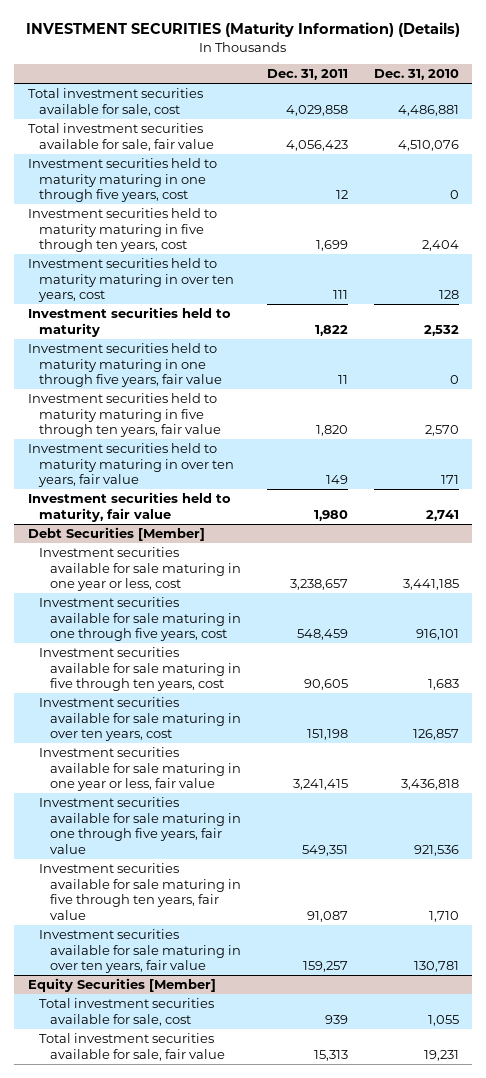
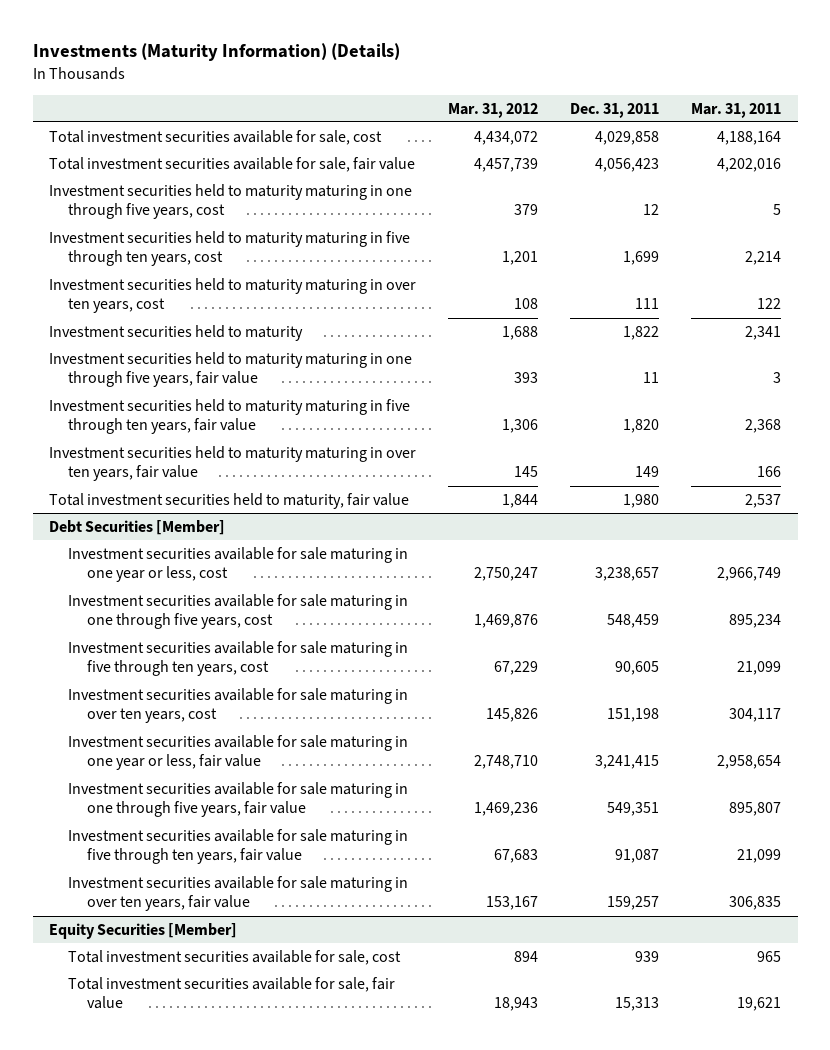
- INVESTMENT SECURITIES (Maturity Information) (Details)
+ Investments (Maturity Information) (Details)
- | Dec. 31, 2011 | Dec. 31, 2010
+ | Mar. 31, 2012 | Dec. 31, 2011 | Mar. 31, 2011
- Investment securities held to maturity, fair value | 1,980 | 2,741
+ Total investment securities held to maturity, fair value | 1,844 | 1,980 | 2,537

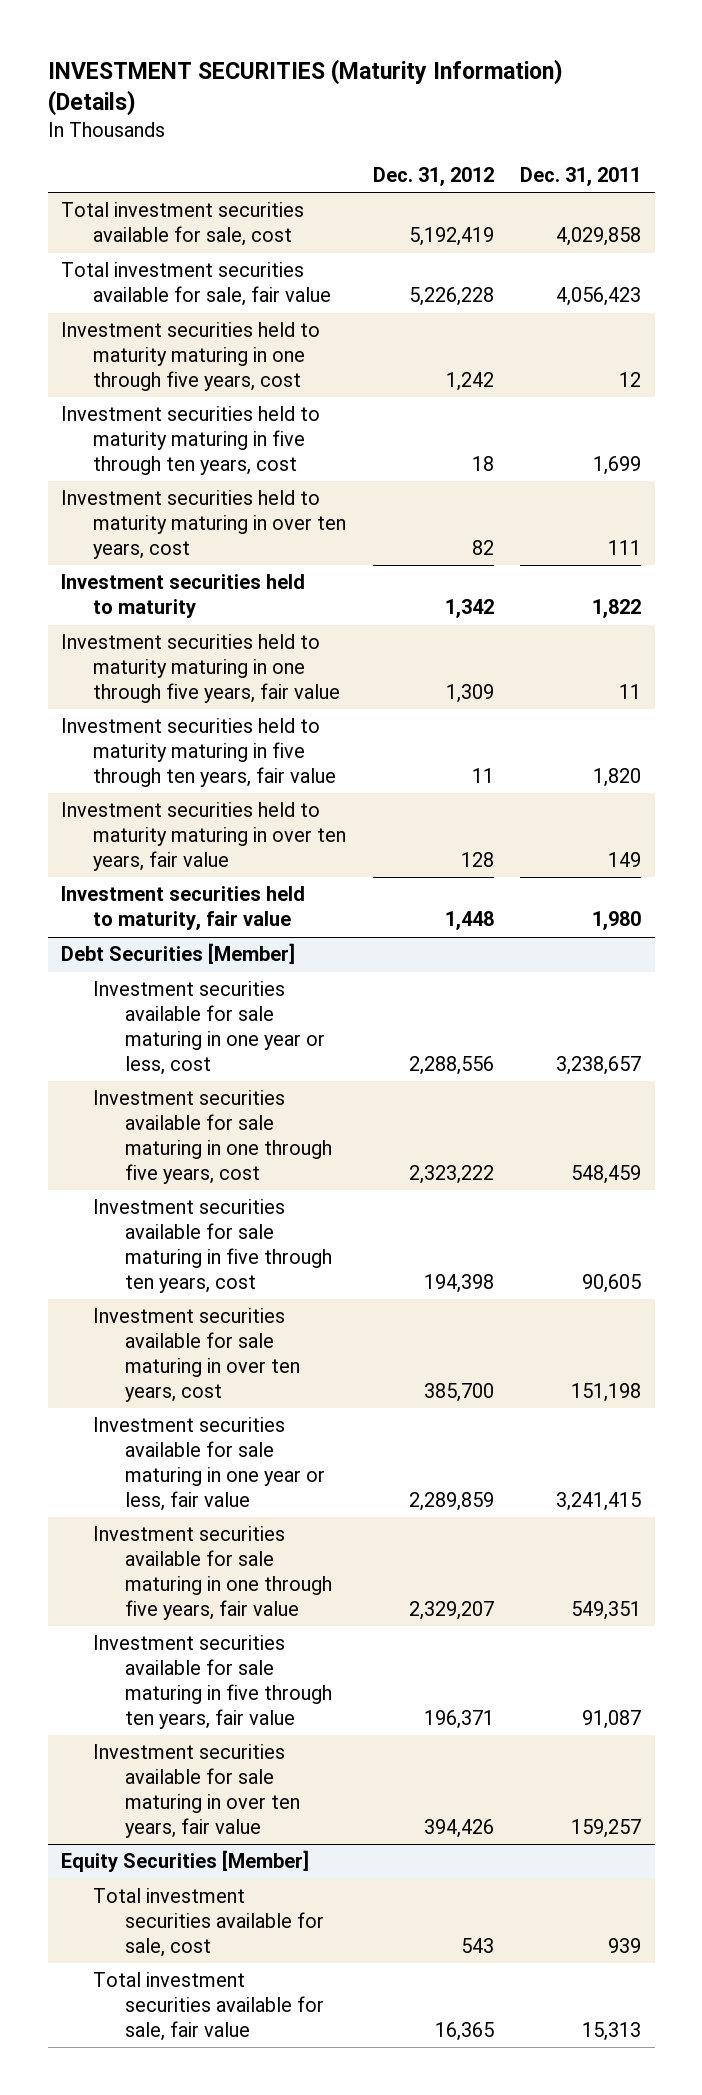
- Investments (Maturity Information) (Details)
+ INVESTMENT SECURITIES (Maturity Information) (Details)
- | Mar. 31, 2012 | Dec. 31, 2011 | Mar. 31, 2011
+ | Dec. 31, 2012 | Dec. 31, 2011
- Total investment securities held to maturity, fair value | 1,844 | 1,980 | 2,537
+ Investment securities held to maturity, fair value | 1,448 | 1,980

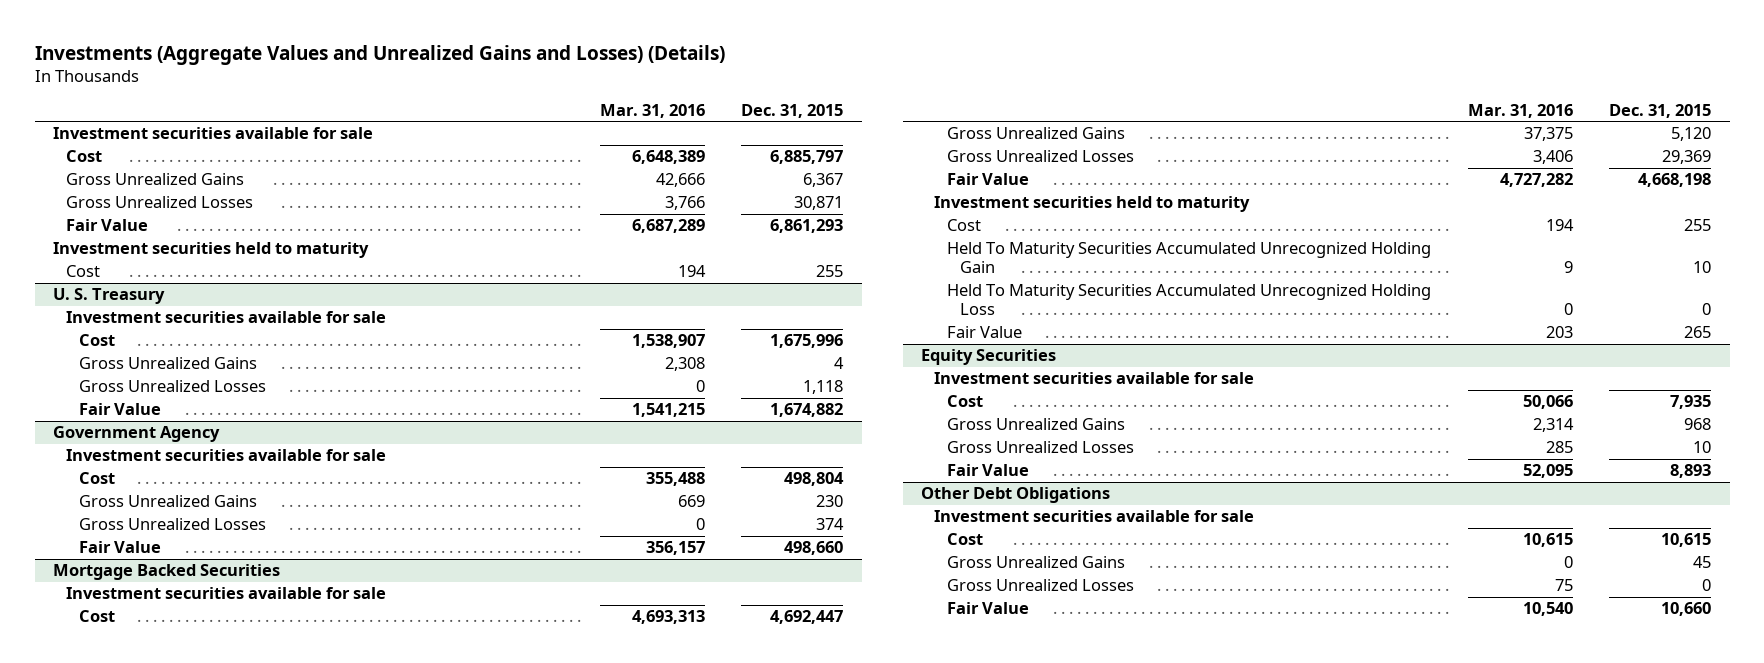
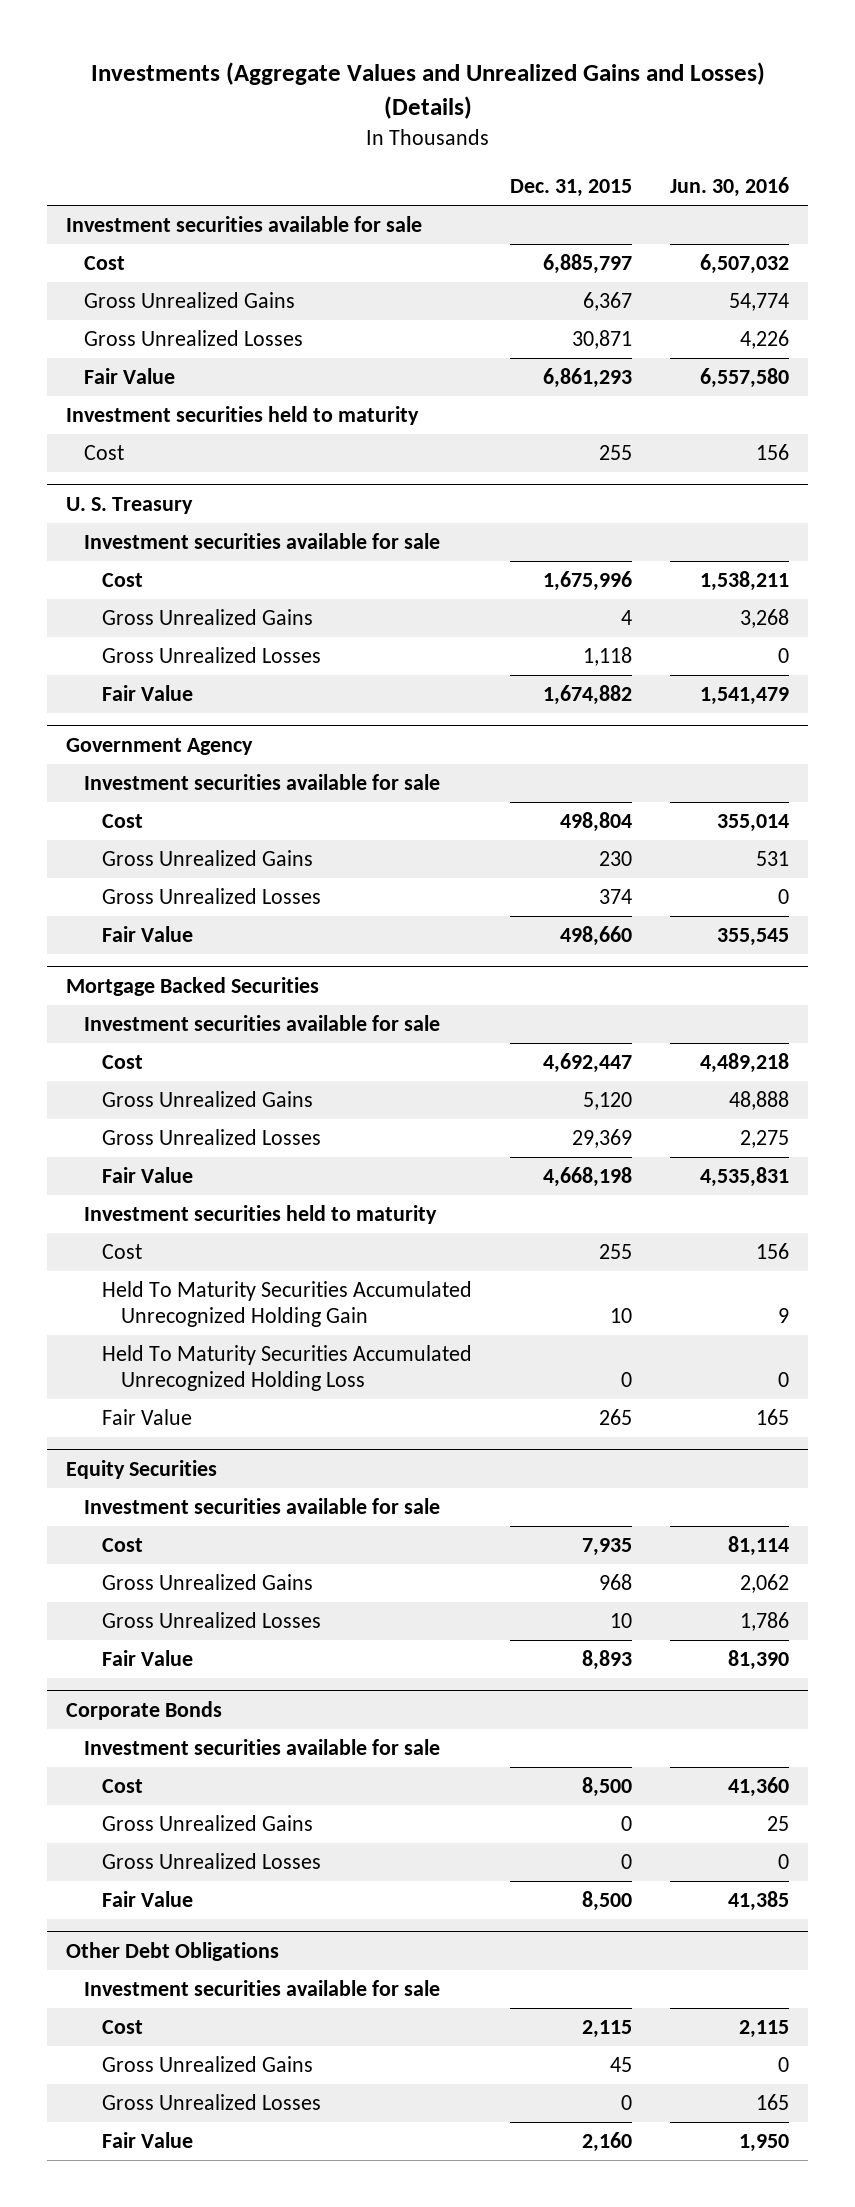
- | Mar. 31, 2016 | Dec. 31, 2015
+ | Dec. 31, 2015 | Jun. 30, 2016
+ Corporate Bonds
+ Investment securities available for sale
+ Cost | 8,500 | 41,360
+ Gross Unrealized Gains | 0 | 25
+ Gross Unrealized Losses | 0 | 0
+ Fair Value | 8,500 | 41,385
@ Other Debt Obligations
- Cost | 10,615 | 10,615
+ Cost | 2,115 | 2,115
- Fair Value | 10,540 | 10,660
+ Fair Value | 2,160 | 1,950

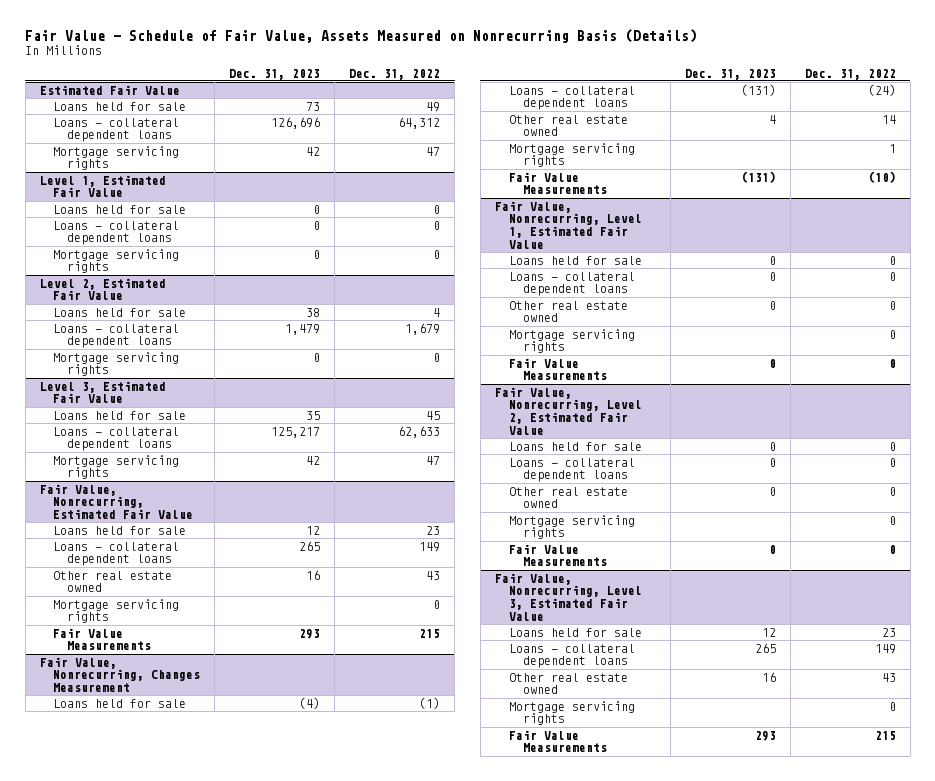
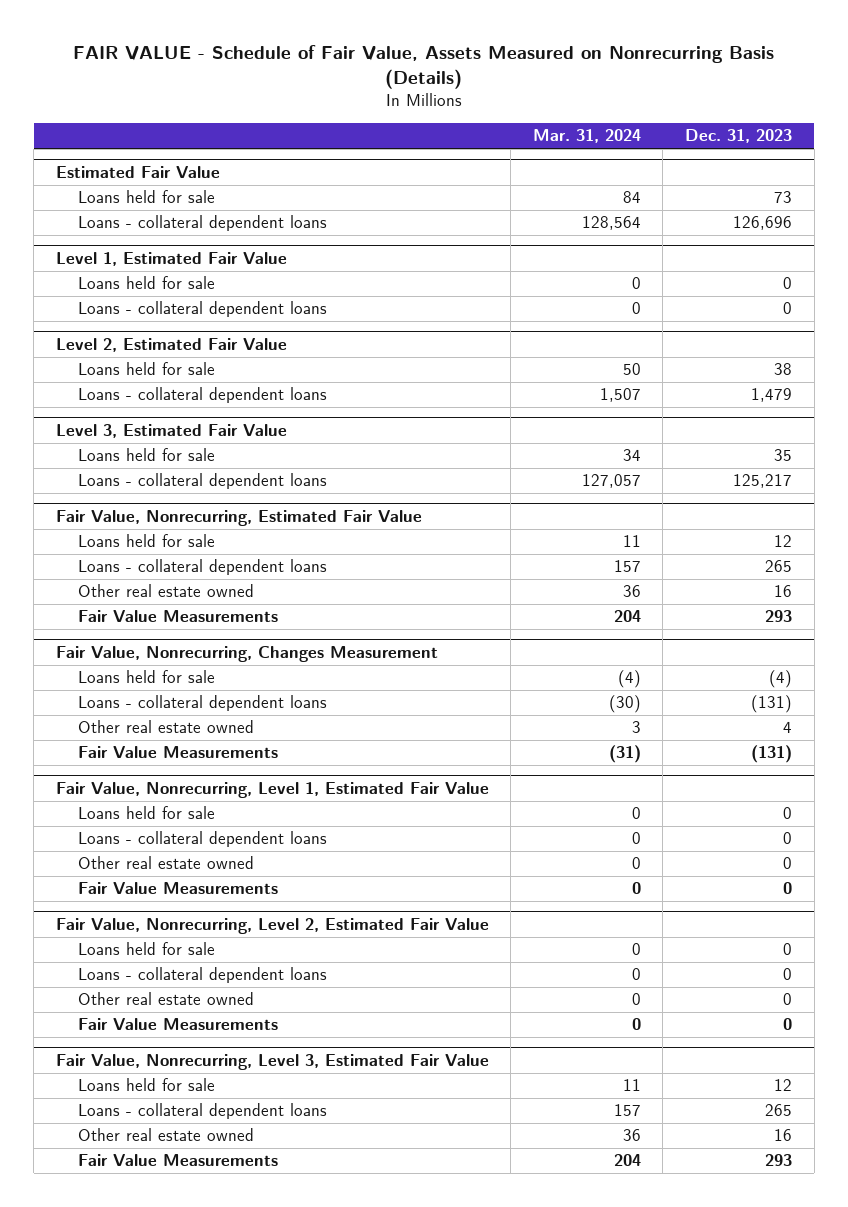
- Fair Value - Schedule of Fair Value, Assets Measured on Nonrecurring Basis (Details)
+ FAIR VALUE - Schedule of Fair Value, Assets Measured on Nonrecurring Basis (Details)
- | Dec. 31, 2023 | Dec. 31, 2022
+ | Mar. 31, 2024 | Dec. 31, 2023
@ Estimated Fair Value
- Mortgage servicing rights | 42 | 47
@ Level 1, Estimated Fair Value
- Mortgage servicing rights | 0 | 0
@ Level 2, Estimated Fair Value
- Mortgage servicing rights | 0 | 0
@ Level 3, Estimated Fair Value
- Mortgage servicing rights | 42 | 47
@ Fair Value, Nonrecurring, Estimated Fair Value
- Mortgage servicing rights | | 0
@ Fair Value, Nonrecurring, Changes Measurement
- Mortgage servicing rights | | 1
@ Fair Value, Nonrecurring, Level 1, Estimated Fair Value
- Mortgage servicing rights | | 0
@ Fair Value, Nonrecurring, Level 2, Estimated Fair Value
- Mortgage servicing rights | | 0
@ Fair Value, Nonrecurring, Level 3, Estimated Fair Value
- Mortgage servicing rights | | 0

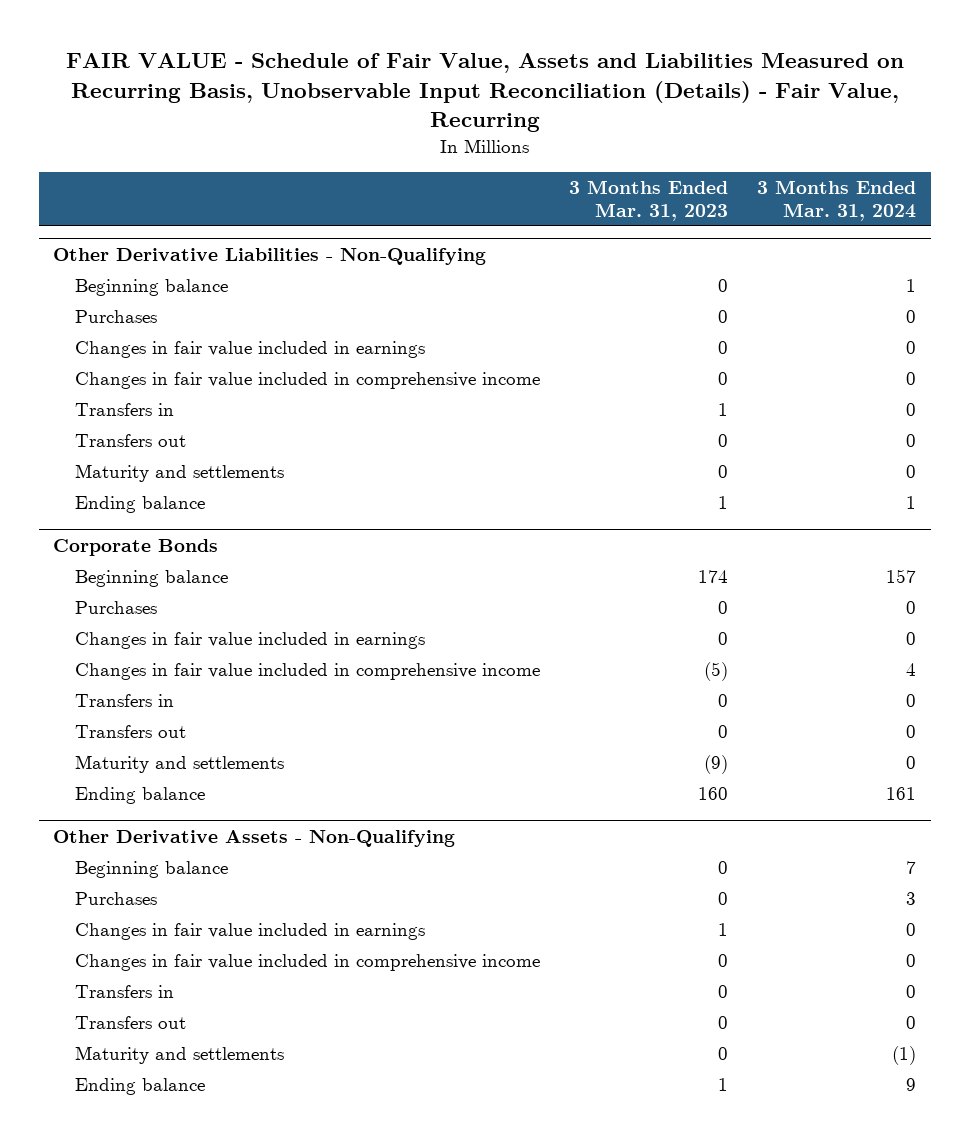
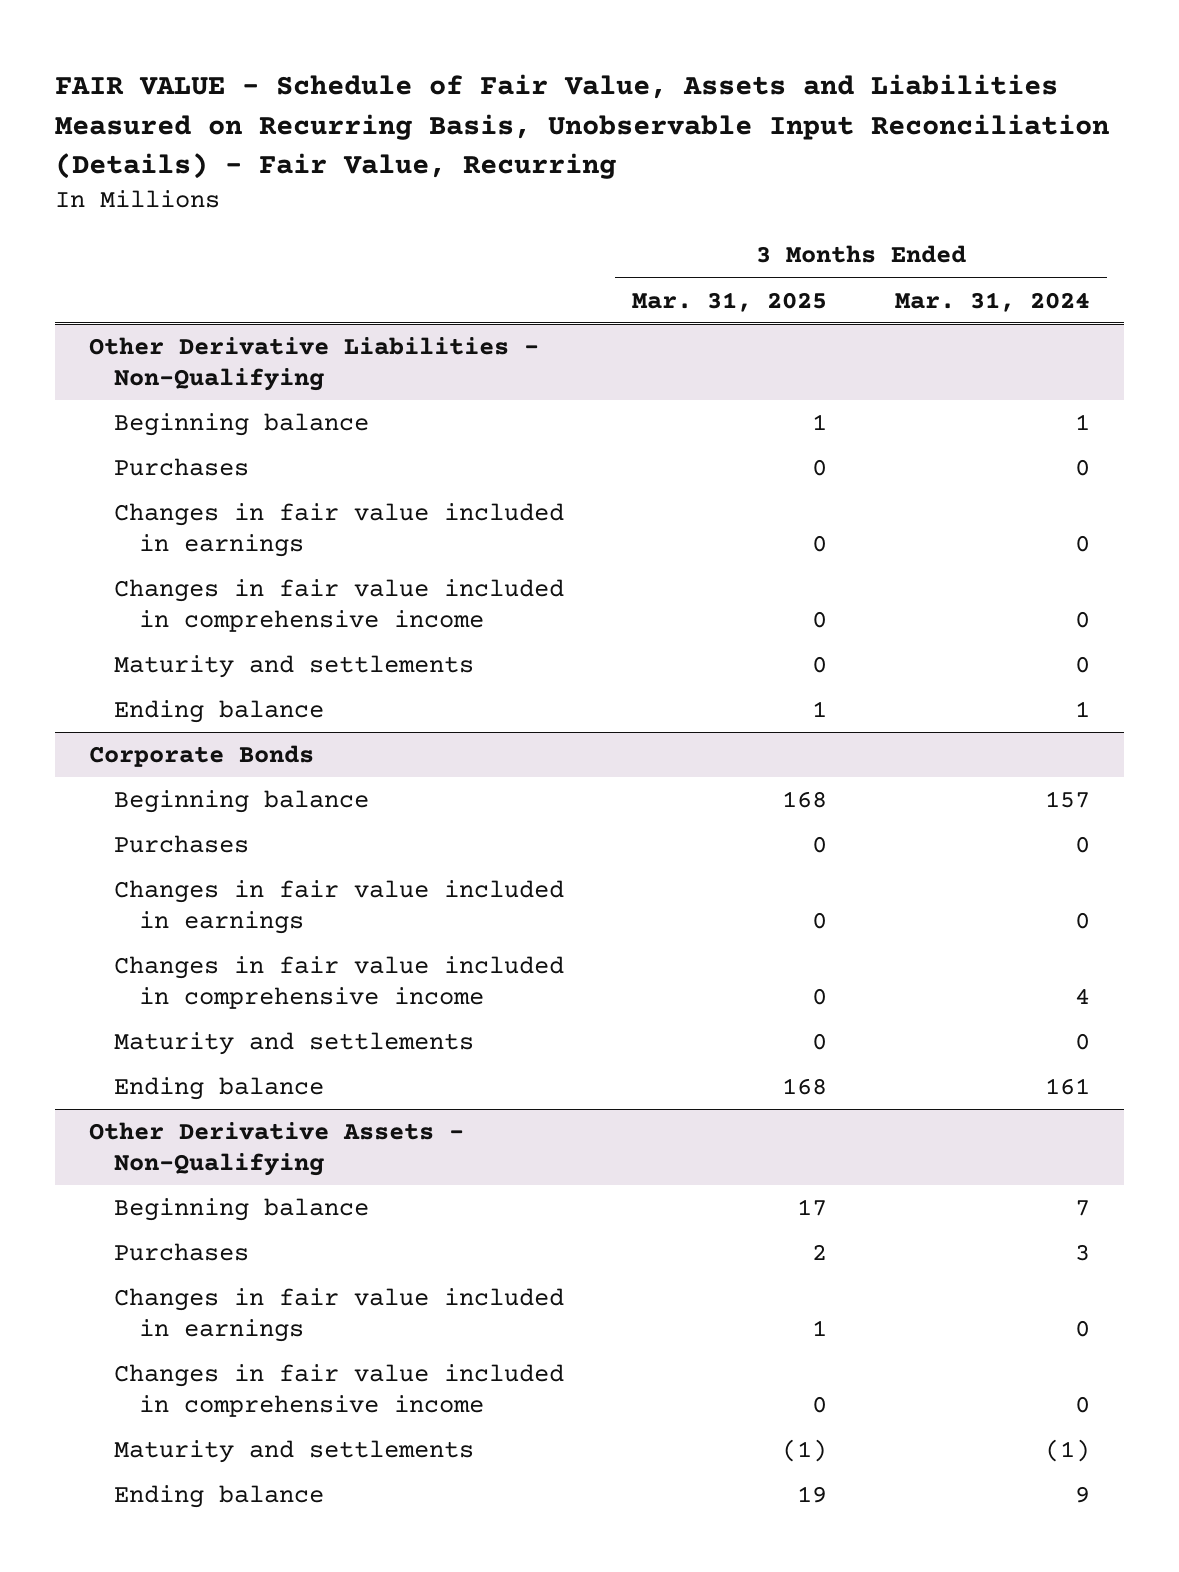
- | 3 Months Ended Mar. 31, 2023 | 3 Months Ended Mar. 31, 2024
+ | 3 Months Ended Mar. 31, 2025 | 3 Months Ended Mar. 31, 2024
@ Other Derivative Liabilities - Non-Qualifying
- Transfers in | 1 | 0
- Transfers out | 0 | 0
@ Corporate Bonds
- Transfers in | 0 | 0
- Transfers out | 0 | 0
@ Other Derivative Assets - Non-Qualifying
- Transfers in | 0 | 0
- Transfers out | 0 | 0

